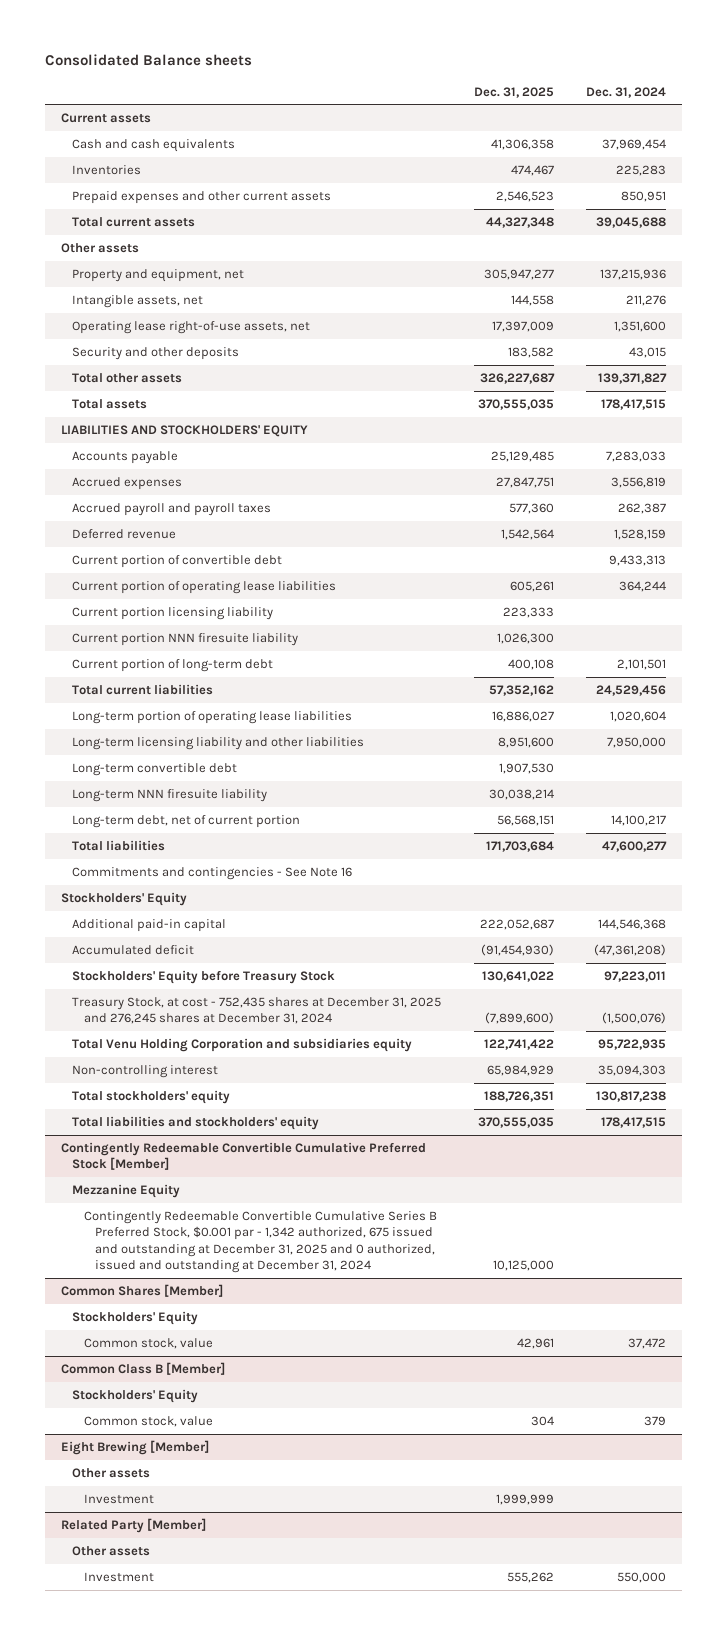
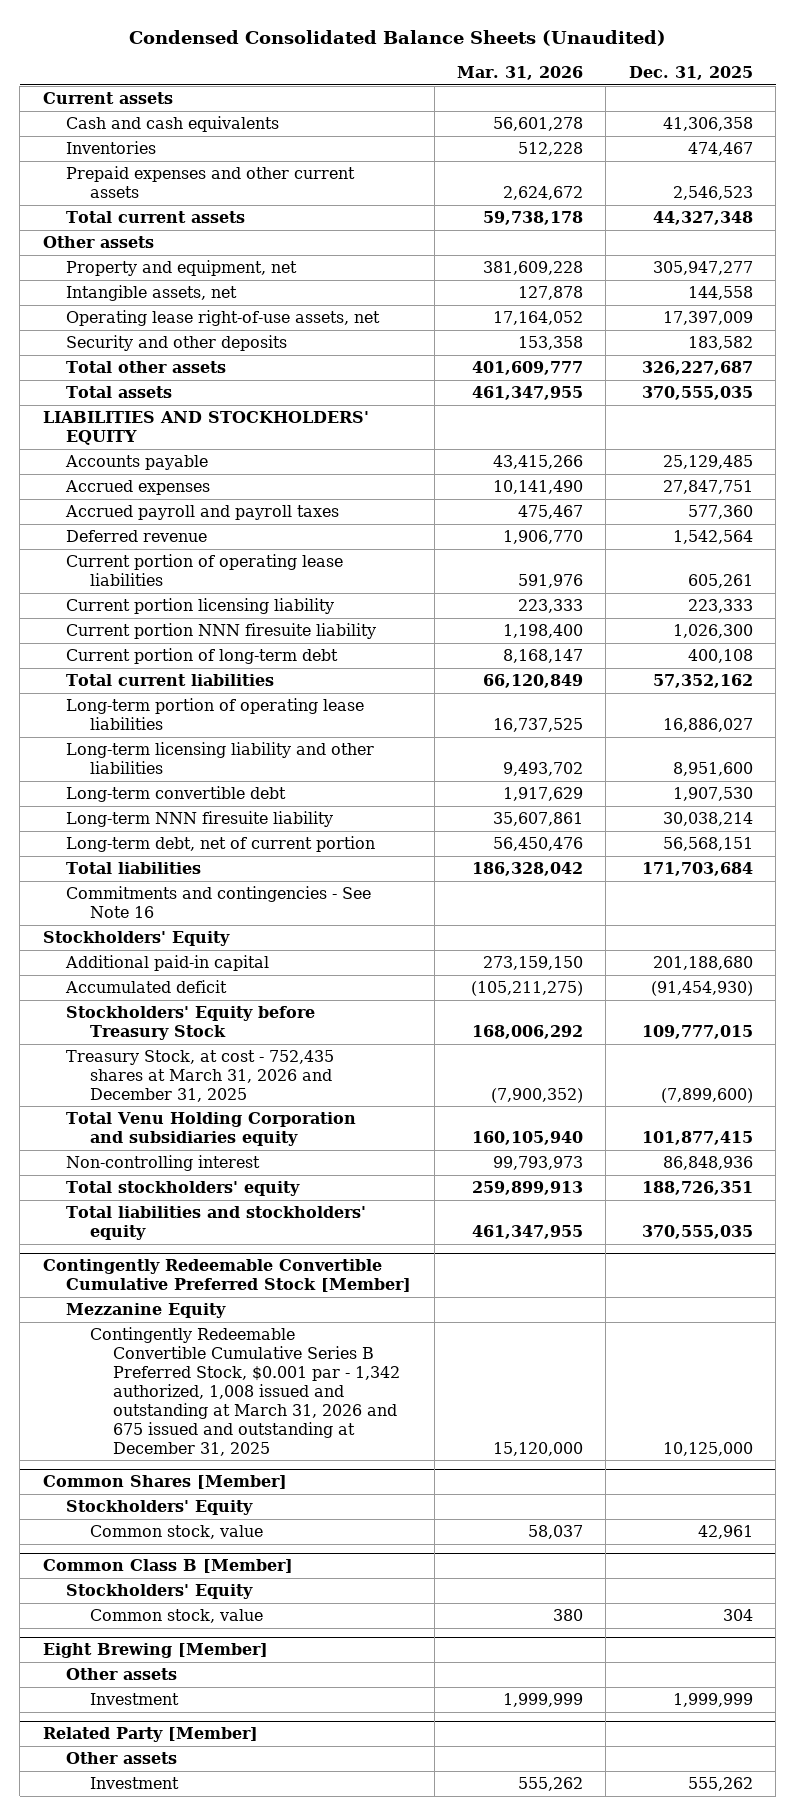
- Consolidated Balance sheets
+ Condensed Consolidated Balance Sheets (Unaudited)
- | Dec. 31, 2025 | Dec. 31, 2024
+ | Mar. 31, 2026 | Dec. 31, 2025
- Current portion of convertible debt | | 9,433,313
- Additional paid-in capital | 222,052,687 | 144,546,368
+ Additional paid-in capital | 273,159,150 | 201,188,680
- Stockholders' Equity before Treasury Stock | 130,641,022 | 97,223,011
- Treasury Stock, at cost - 752,435 shares at December 31, 2025 and 276,245 shares at December 31, 2024 | (7,899,600) | (1,500,076)
- Total Venu Holding Corporation and subsidiaries equity | 122,741,422 | 95,722,935
- Non-controlling interest | 65,984,929 | 35,094,303
+ Stockholders' Equity before Treasury Stock | 168,006,292 | 109,777,015
+ Treasury Stock, at cost - 752,435 shares at March 31, 2026 and December 31, 2025 | (7,900,352) | (7,899,600)
+ Total Venu Holding Corporation and subsidiaries equity | 160,105,940 | 101,877,415
+ Non-controlling interest | 99,793,973 | 86,848,936
@ Contingently Redeemable Convertible Cumulative Preferred Stock [Member]
- Contingently Redeemable Convertible Cumulative Series B Preferred Stock, $0.001 par - 1,342 authorized, 675 issued and outstanding at December 31, 2025 and 0 authorized, issued and outstanding at December 31, 2024 | 10,125,000 |
+ Contingently Redeemable Convertible Cumulative Series B Preferred Stock, $0.001 par - 1,342 authorized, 1,008 issued and outstanding at March 31, 2026 and 675 issued and outstanding at December 31, 2025 | 15,120,000 | 10,125,000

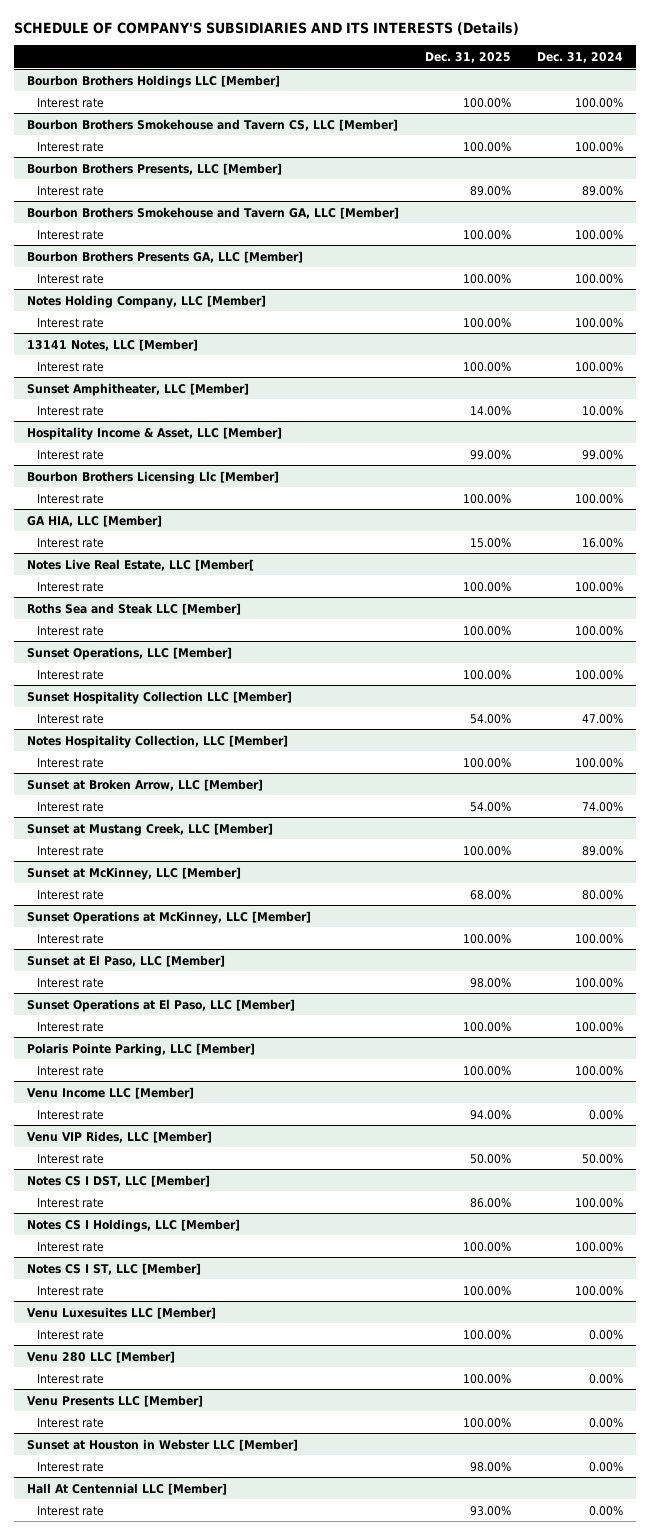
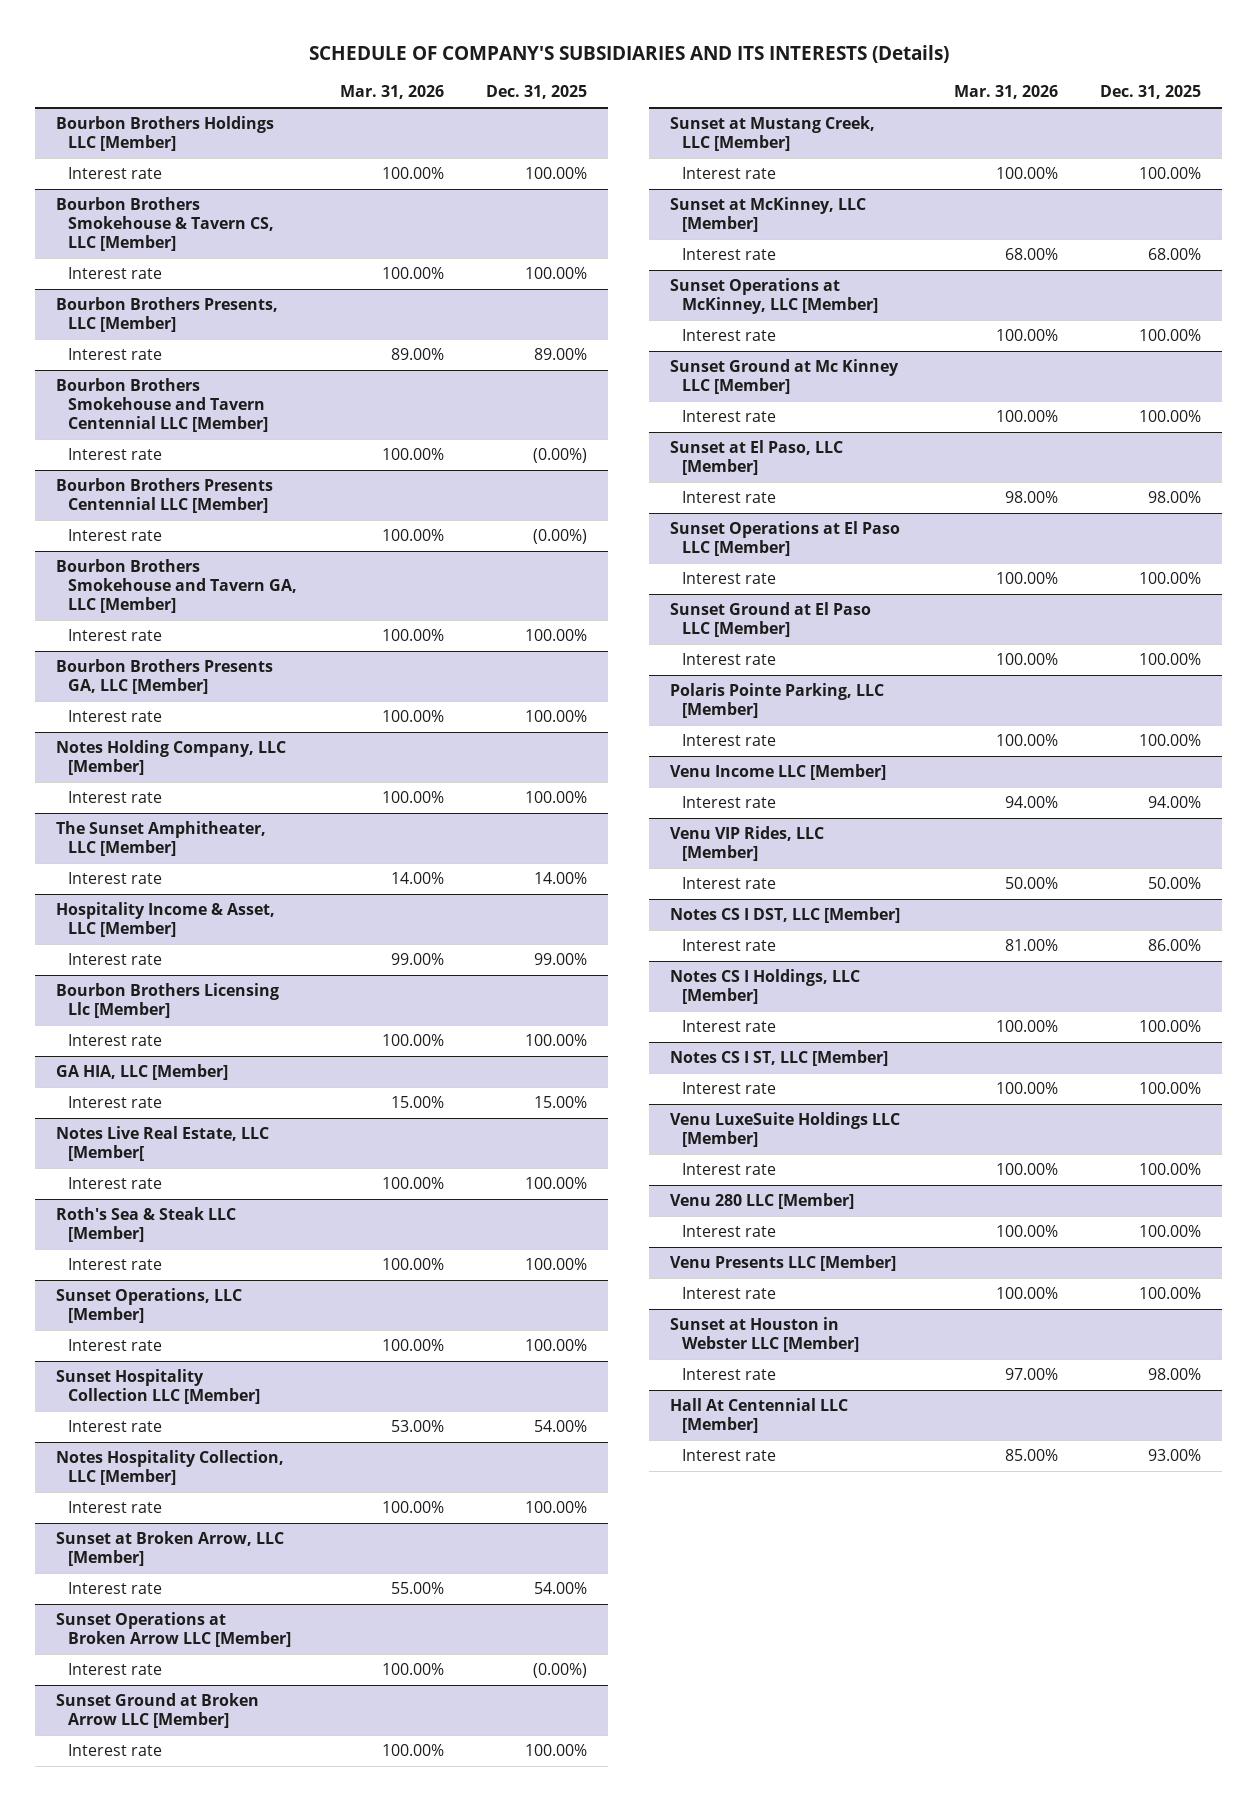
- | Dec. 31, 2025 | Dec. 31, 2024
+ | Mar. 31, 2026 | Dec. 31, 2025
- Bourbon Brothers Smokehouse and Tavern CS, LLC [Member]
+ Bourbon Brothers Smokehouse & Tavern CS, LLC [Member]
+ Bourbon Brothers Smokehouse and Tavern Centennial LLC [Member]
+ Interest rate | 100.00% | (0.00%)
+ Bourbon Brothers Presents Centennial LLC [Member]
+ Interest rate | 100.00% | (0.00%)
- 13141 Notes, LLC [Member]
- Interest rate | 100.00% | 100.00%
- Sunset Amphitheater, LLC [Member]
+ The Sunset Amphitheater, LLC [Member]
- Roths Sea and Steak LLC [Member]
+ Roth's Sea & Steak LLC [Member]
+ Sunset Operations at Broken Arrow LLC [Member]
+ Interest rate | 100.00% | (0.00%)
+ Sunset Ground at Broken Arrow LLC [Member]
+ Interest rate | 100.00% | 100.00%
+ Sunset Ground at Mc Kinney LLC [Member]
+ Interest rate | 100.00% | 100.00%
- Sunset Operations at El Paso, LLC [Member]
+ Sunset Operations at El Paso LLC [Member]
+ Sunset Ground at El Paso LLC [Member]
+ Interest rate | 100.00% | 100.00%
- Venu Luxesuites LLC [Member]
+ Venu LuxeSuite Holdings LLC [Member]

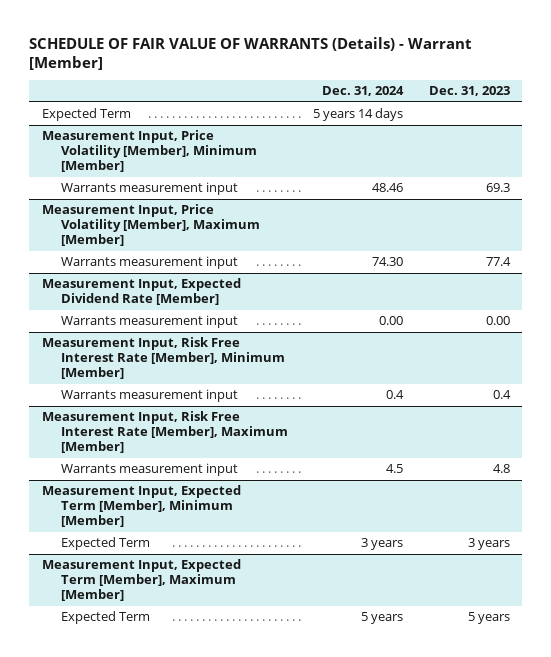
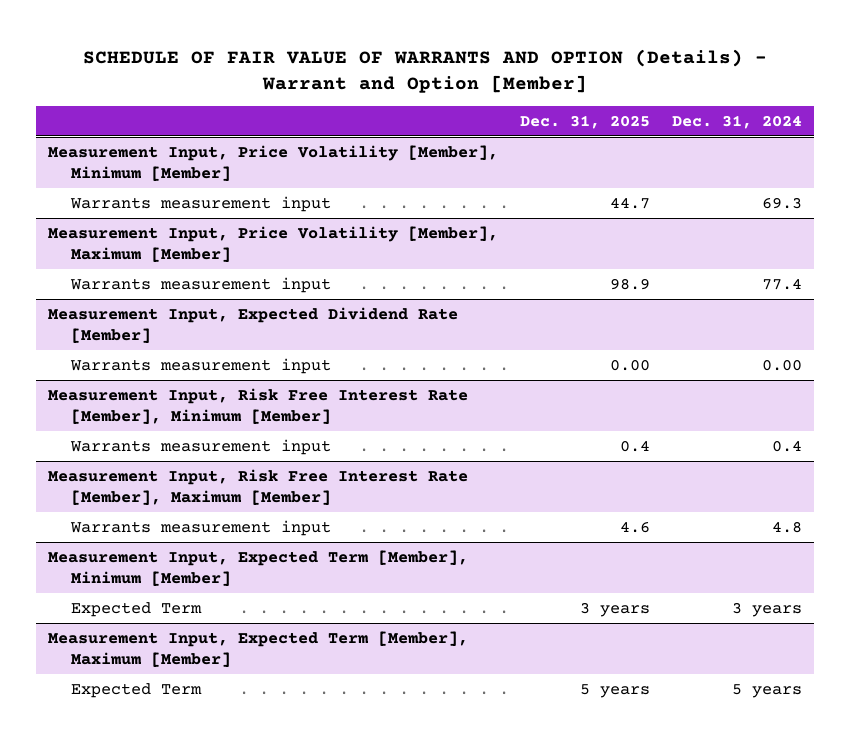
- SCHEDULE OF FAIR VALUE OF WARRANTS (Details) - Warrant [Member]
+ SCHEDULE OF FAIR VALUE OF WARRANTS AND OPTION (Details) - Warrant and Option [Member]
- | Dec. 31, 2024 | Dec. 31, 2023
+ | Dec. 31, 2025 | Dec. 31, 2024
- Expected Term | 5 years 14 days |
@ Measurement Input, Price Volatility [Member], Minimum [Member]
- Warrants measurement input | 48.46 | 69.3
+ Warrants measurement input | 44.7 | 69.3
@ Measurement Input, Price Volatility [Member], Maximum [Member]
- Warrants measurement input | 74.30 | 77.4
+ Warrants measurement input | 98.9 | 77.4
@ Measurement Input, Risk Free Interest Rate [Member], Maximum [Member]
- Warrants measurement input | 4.5 | 4.8
+ Warrants measurement input | 4.6 | 4.8

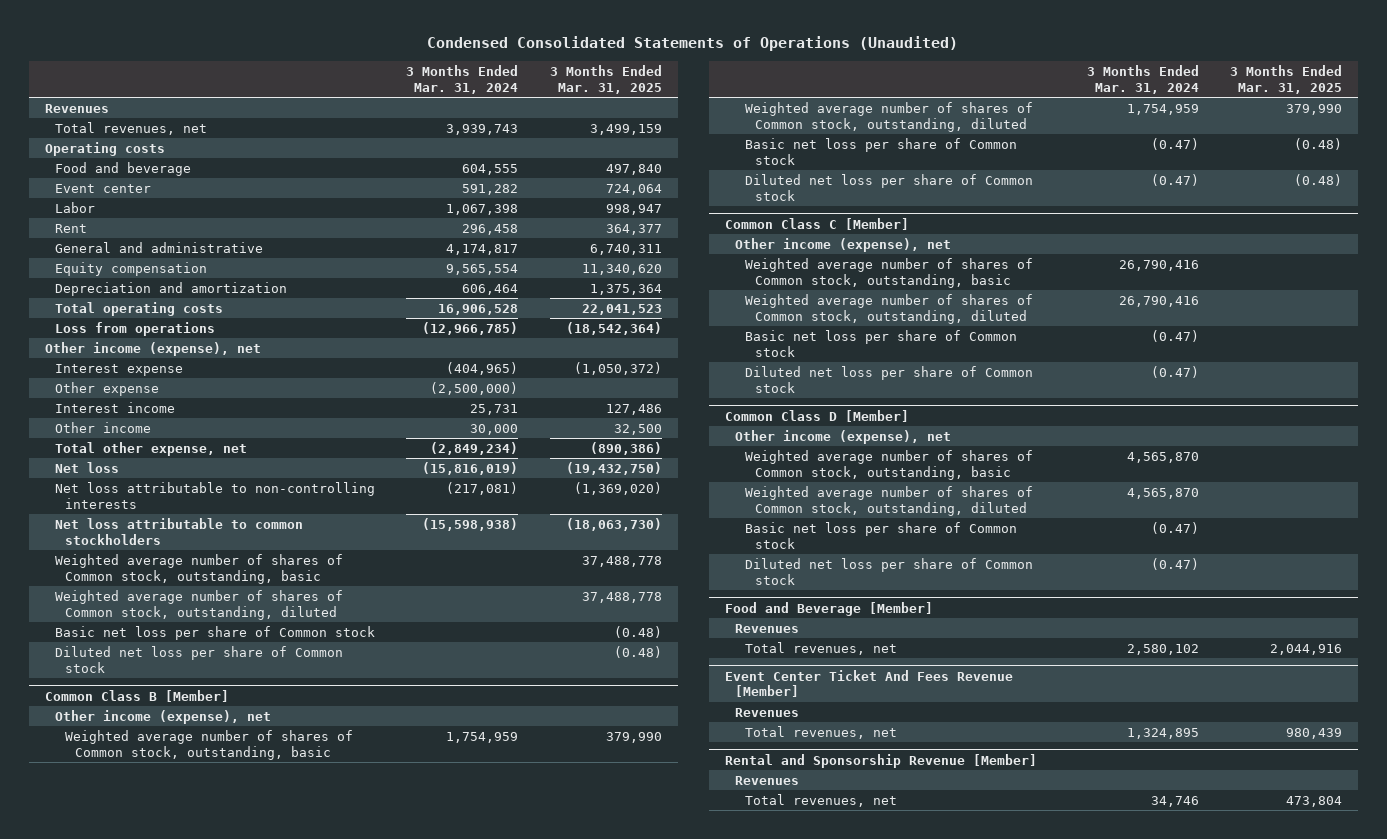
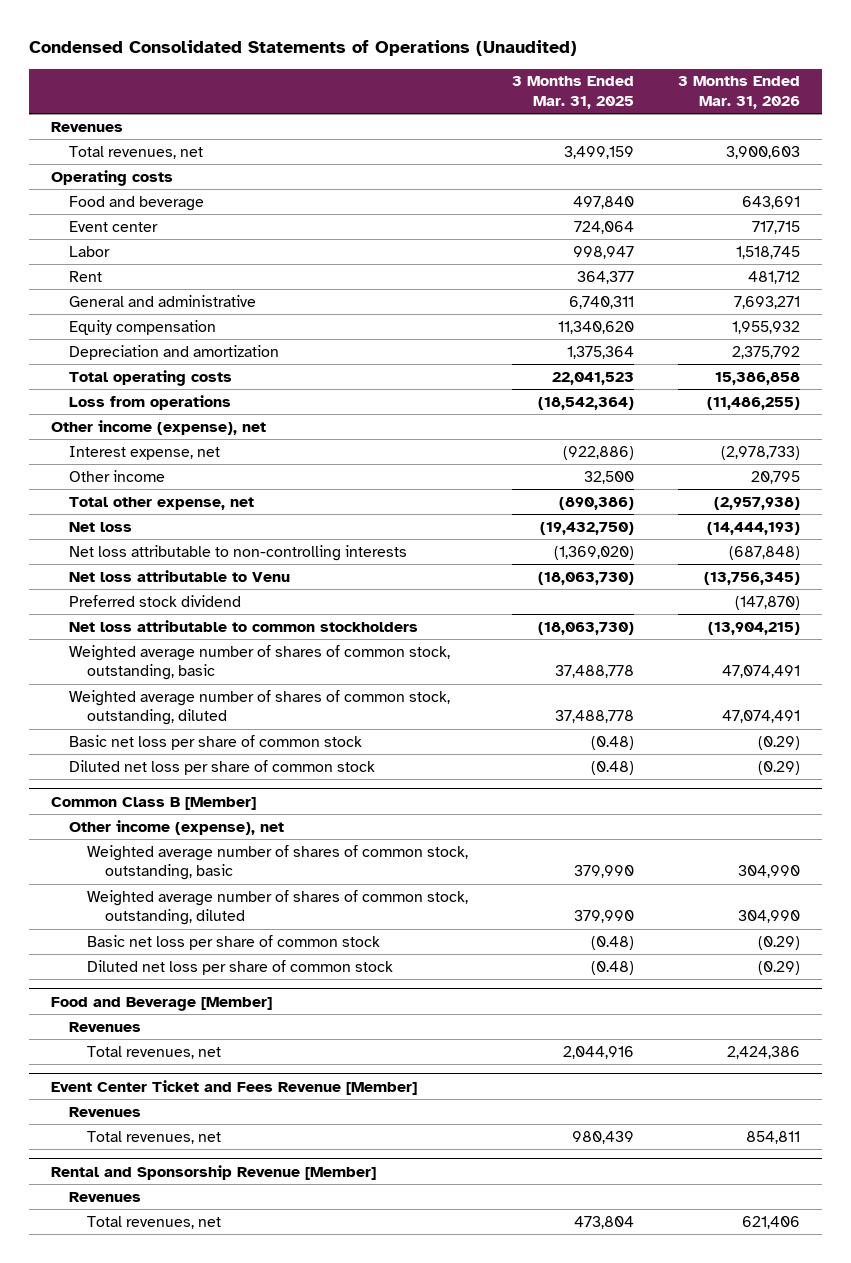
- | 3 Months Ended Mar. 31, 2024 | 3 Months Ended Mar. 31, 2025
+ | 3 Months Ended Mar. 31, 2025 | 3 Months Ended Mar. 31, 2026
- Interest expense | (404,965) | (1,050,372)
- Other expense | (2,500,000) |
- Interest income | 25,731 | 127,486
+ Interest expense, net | (922,886) | (2,978,733)
+ Net loss attributable to Venu | (18,063,730) | (13,756,345)
+ Preferred stock dividend | | (147,870)
- Weighted average number of shares of Common stock, outstanding, basic | | 37,488,778
- Weighted average number of shares of Common stock, outstanding, diluted | | 37,488,778
- Basic net loss per share of Common stock | | (0.48)
- Diluted net loss per share of Common stock | | (0.48)
+ Weighted average number of shares of common stock, outstanding, basic | 37,488,778 | 47,074,491
+ Weighted average number of shares of common stock, outstanding, diluted | 37,488,778 | 47,074,491
+ Basic net loss per share of common stock | (0.48) | (0.29)
+ Diluted net loss per share of common stock | (0.48) | (0.29)
@ Common Class B [Member]
- Weighted average number of shares of Common stock, outstanding, basic | 1,754,959 | 379,990
- Weighted average number of shares of Common stock, outstanding, diluted | 1,754,959 | 379,990
- Basic net loss per share of Common stock | (0.47) | (0.48)
- Diluted net loss per share of Common stock | (0.47) | (0.48)
- Common Class C [Member]
- Other income (expense), net
- Weighted average number of shares of Common stock, outstanding, basic | 26,790,416 |
- Weighted average number of shares of Common stock, outstanding, diluted | 26,790,416 |
- Basic net loss per share of Common stock | (0.47) |
- Diluted net loss per share of Common stock | (0.47) |
- Common Class D [Member]
- Other income (expense), net
- Weighted average number of shares of Common stock, outstanding, basic | 4,565,870 |
- Weighted average number of shares of Common stock, outstanding, diluted | 4,565,870 |
- Basic net loss per share of Common stock | (0.47) |
- Diluted net loss per share of Common stock | (0.47) |
@ Common Class B [Member]
+ Weighted average number of shares of common stock, outstanding, basic | 379,990 | 304,990
+ Weighted average number of shares of common stock, outstanding, diluted | 379,990 | 304,990
+ Basic net loss per share of common stock | (0.48) | (0.29)
+ Diluted net loss per share of common stock | (0.48) | (0.29)
- Event Center Ticket And Fees Revenue [Member]
+ Event Center Ticket and Fees Revenue [Member]

